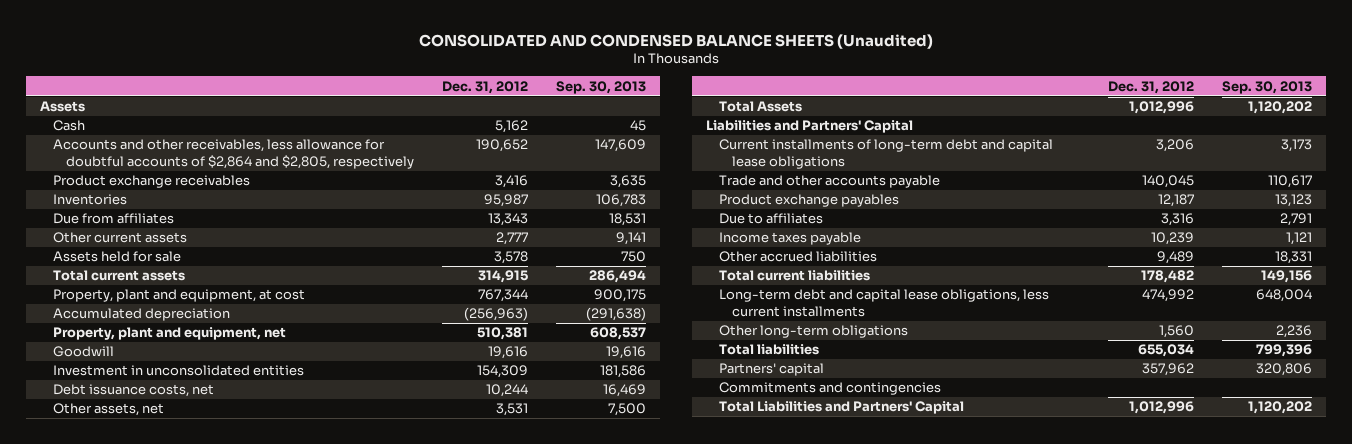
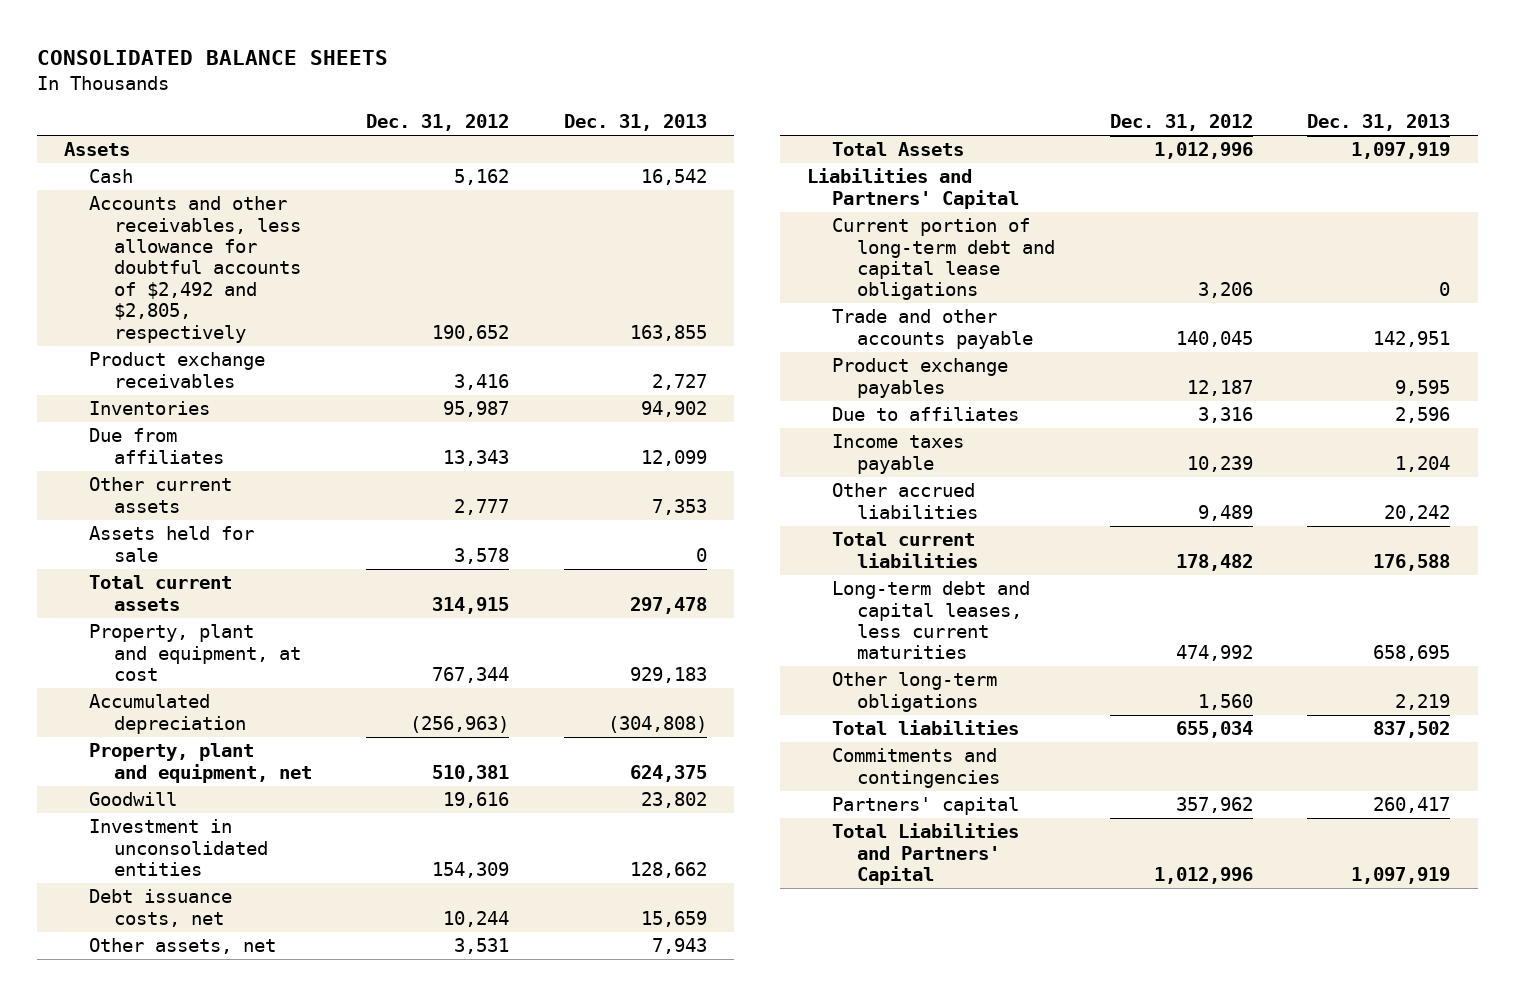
- CONSOLIDATED AND CONDENSED BALANCE SHEETS (Unaudited)
+ CONSOLIDATED BALANCE SHEETS
- | Dec. 31, 2012 | Sep. 30, 2013
+ | Dec. 31, 2012 | Dec. 31, 2013
- Accounts and other receivables, less allowance for doubtful accounts of $2,864 and $2,805, respectively | 190,652 | 147,609
+ Accounts and other receivables, less allowance for doubtful accounts of $2,492 and $2,805, respectively | 190,652 | 163,855
- Current installments of long-term debt and capital lease obligations | 3,206 | 3,173
+ Current portion of long-term debt and capital lease obligations | 3,206 | 0
- Long-term debt and capital lease obligations, less current installments | 474,992 | 648,004
+ Long-term debt and capital leases, less current maturities | 474,992 | 658,695
moved down: Partners' capital | 357,962 | 260,417

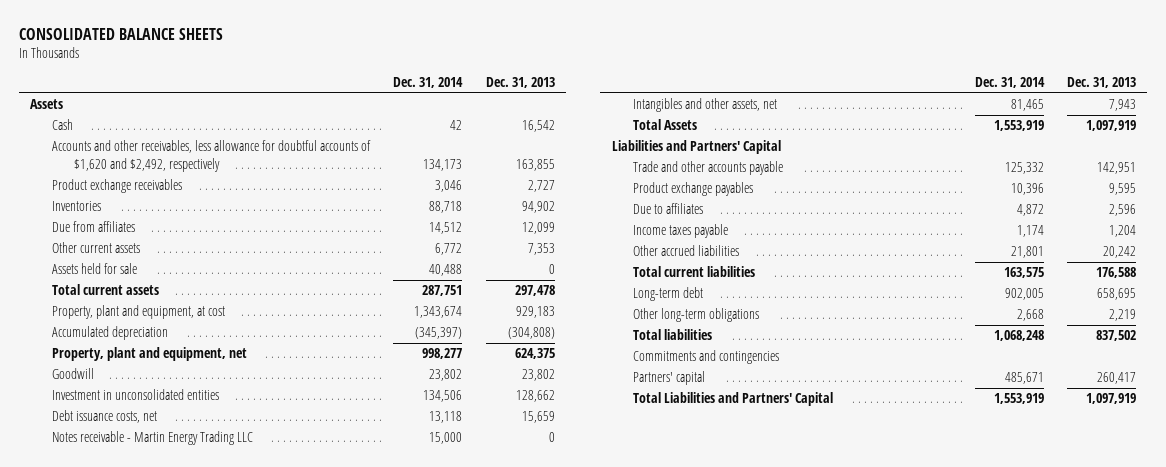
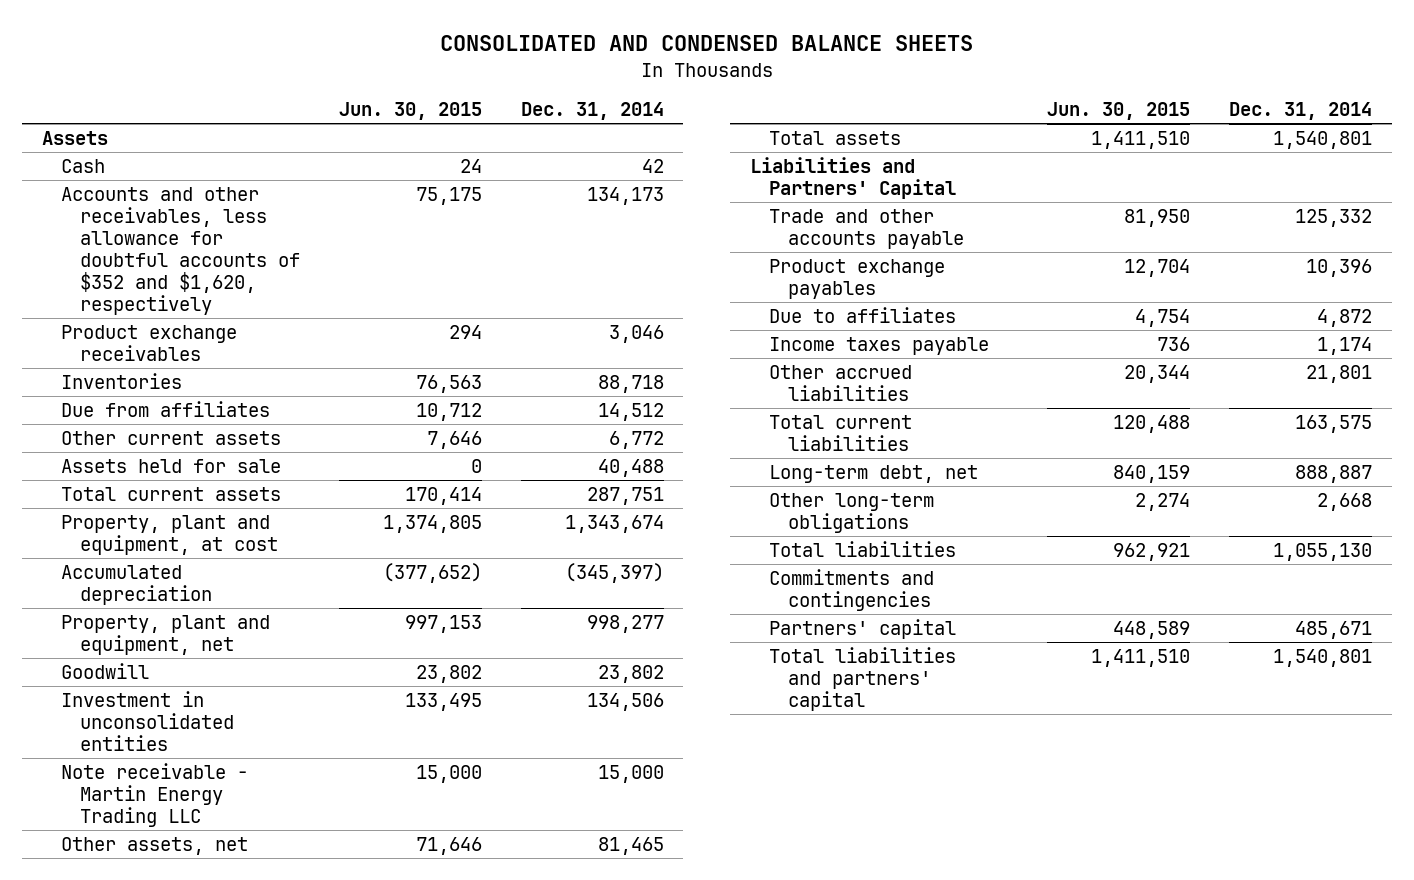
- CONSOLIDATED BALANCE SHEETS
+ CONSOLIDATED AND CONDENSED BALANCE SHEETS
- | Dec. 31, 2014 | Dec. 31, 2013
+ | Jun. 30, 2015 | Dec. 31, 2014
- Accounts and other receivables, less allowance for doubtful accounts of $1,620 and $2,492, respectively | 134,173 | 163,855
+ Accounts and other receivables, less allowance for doubtful accounts of $352 and $1,620, respectively | 75,175 | 134,173
- Debt issuance costs, net | 13,118 | 15,659
- Notes receivable - Martin Energy Trading LLC | 15,000 | 0
- Intangibles and other assets, net | 81,465 | 7,943
- Total Assets | 1,553,919 | 1,097,919
+ Note receivable - Martin Energy Trading LLC | 15,000 | 15,000
+ Other assets, net | 71,646 | 81,465
+ Total assets | 1,411,510 | 1,540,801
- Long-term debt | 902,005 | 658,695
+ Long-term debt, net | 840,159 | 888,887
- Total liabilities | 1,068,248 | 837,502
+ Total liabilities | 962,921 | 1,055,130
- Total Liabilities and Partners' Capital | 1,553,919 | 1,097,919
+ Total liabilities and partners' capital | 1,411,510 | 1,540,801

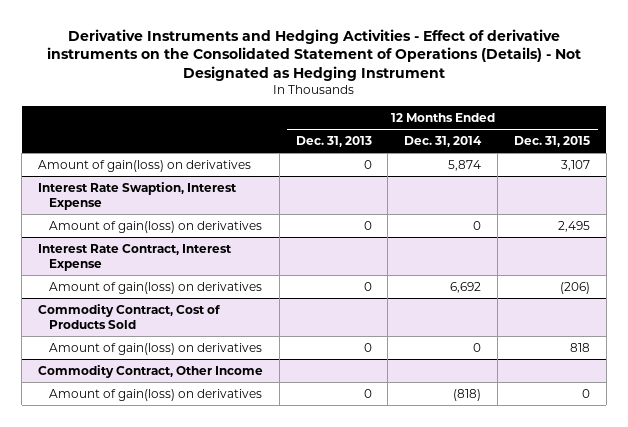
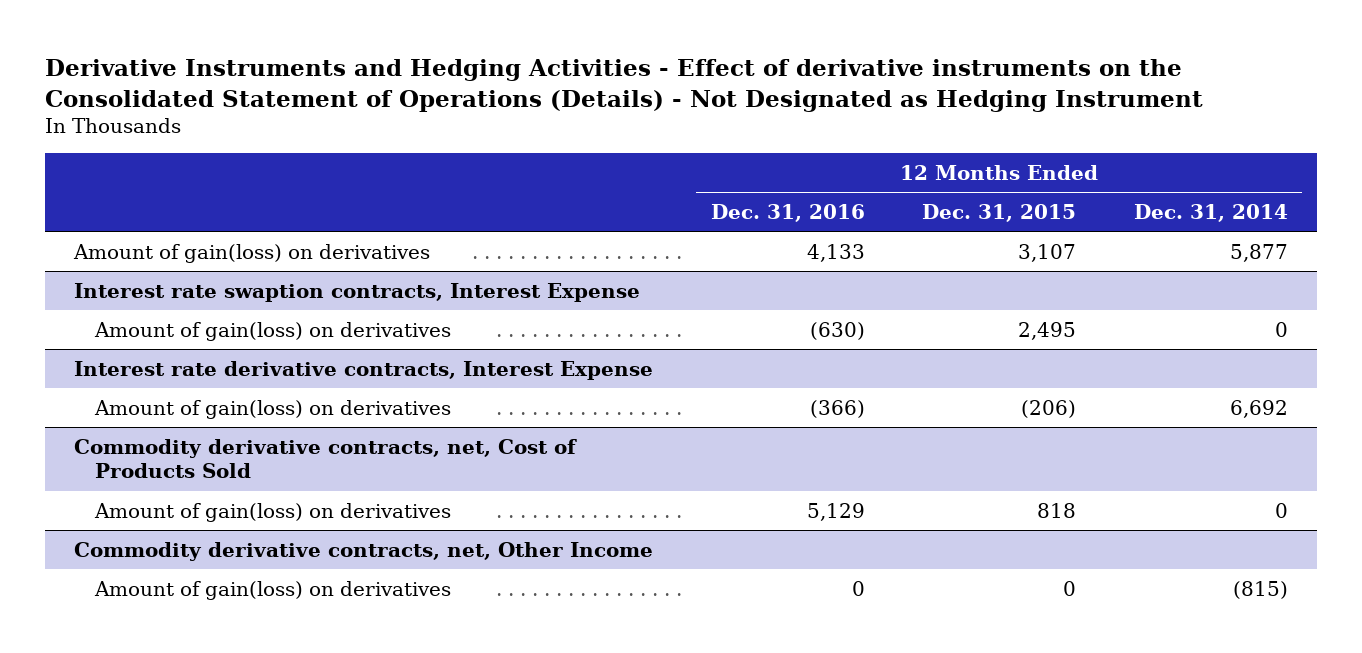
- | 12 Months Ended Dec. 31, 2013 | 12 Months Ended Dec. 31, 2014 | 12 Months Ended Dec. 31, 2015
+ | 12 Months Ended Dec. 31, 2016 | 12 Months Ended Dec. 31, 2015 | 12 Months Ended Dec. 31, 2014
- Amount of gain(loss) on derivatives | 0 | 5,874 | 3,107
- Interest Rate Swaption, Interest Expense
+ Amount of gain(loss) on derivatives | 4,133 | 3,107 | 5,877
+ Interest rate swaption contracts, Interest Expense
- Interest Rate Contract, Interest Expense
+ Interest rate derivative contracts, Interest Expense
- Commodity Contract, Cost of Products Sold
+ Commodity derivative contracts, net, Cost of Products Sold
- Commodity Contract, Other Income
- Amount of gain(loss) on derivatives | 0 | (818) | 0
+ Commodity derivative contracts, net, Other Income
+ Amount of gain(loss) on derivatives | 0 | 0 | (815)

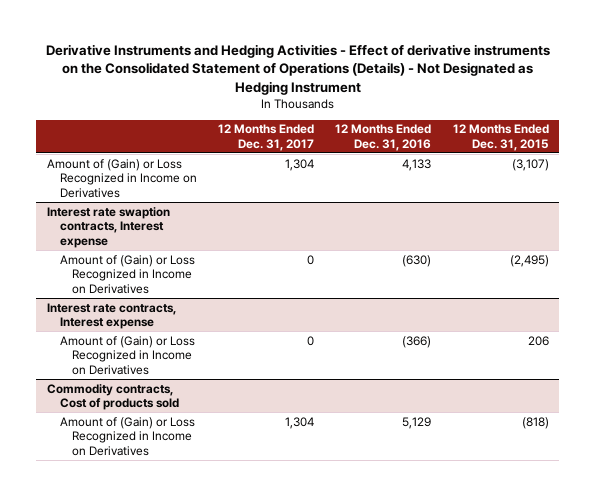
- | 12 Months Ended Dec. 31, 2016 | 12 Months Ended Dec. 31, 2015 | 12 Months Ended Dec. 31, 2014
+ | 12 Months Ended Dec. 31, 2017 | 12 Months Ended Dec. 31, 2016 | 12 Months Ended Dec. 31, 2015
- Amount of gain(loss) on derivatives | 4,133 | 3,107 | 5,877
- Interest rate swaption contracts, Interest Expense
- Amount of gain(loss) on derivatives | (630) | 2,495 | 0
- Interest rate derivative contracts, Interest Expense
- Amount of gain(loss) on derivatives | (366) | (206) | 6,692
- Commodity derivative contracts, net, Cost of Products Sold
- Amount of gain(loss) on derivatives | 5,129 | 818 | 0
- Commodity derivative contracts, net, Other Income
- Amount of gain(loss) on derivatives | 0 | 0 | (815)
+ Amount of (Gain) or Loss Recognized in Income on Derivatives | 1,304 | 4,133 | (3,107)
+ Interest rate swaption contracts, Interest expense
+ Amount of (Gain) or Loss Recognized in Income on Derivatives | 0 | (630) | (2,495)
+ Interest rate contracts, Interest expense
+ Amount of (Gain) or Loss Recognized in Income on Derivatives | 0 | (366) | 206
+ Commodity contracts, Cost of products sold
+ Amount of (Gain) or Loss Recognized in Income on Derivatives | 1,304 | 5,129 | (818)

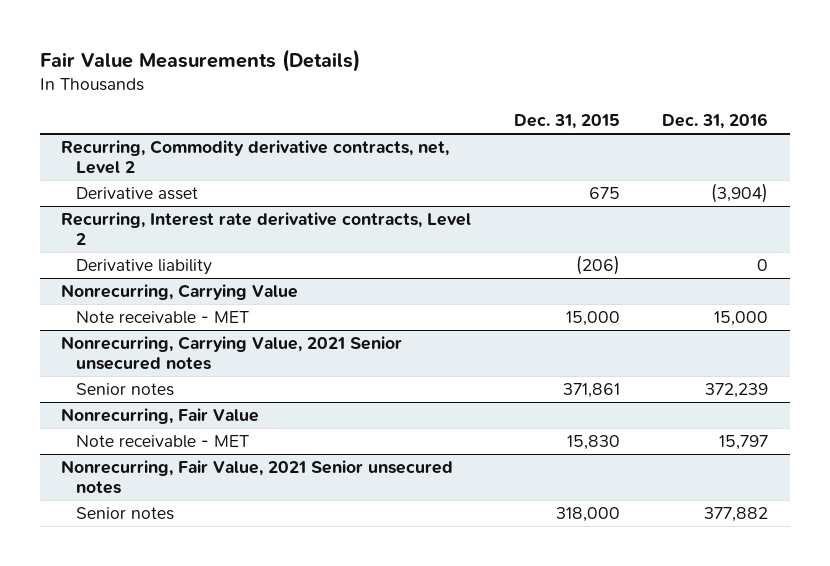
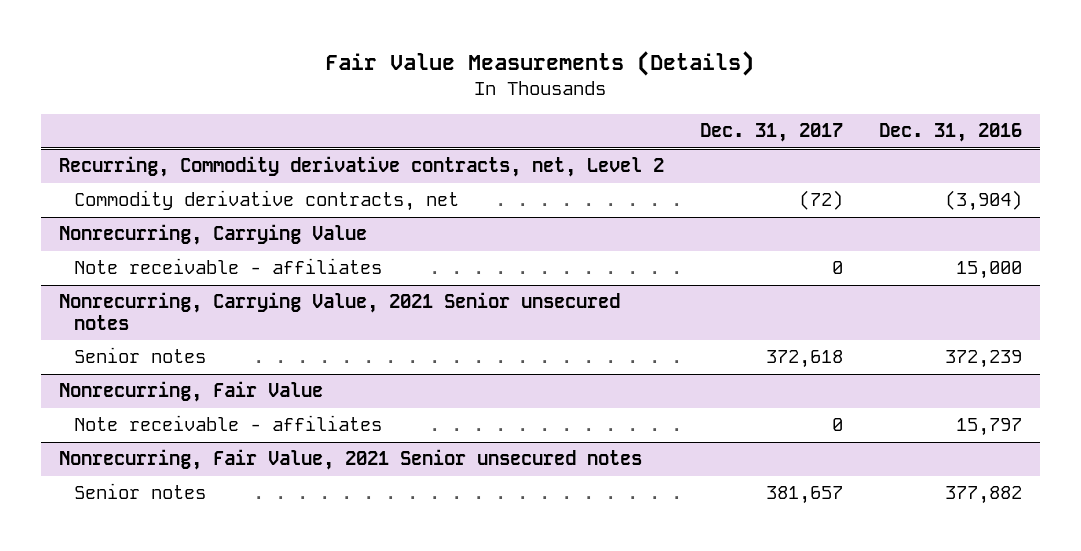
- | Dec. 31, 2015 | Dec. 31, 2016
+ | Dec. 31, 2017 | Dec. 31, 2016
@ Recurring, Commodity derivative contracts, net, Level 2
- Derivative asset | 675 | (3,904)
- Recurring, Interest rate derivative contracts, Level 2
- Derivative liability | (206) | 0
@ Recurring, Commodity derivative contracts, net, Level 2
+ Commodity derivative contracts, net | (72) | (3,904)
@ Nonrecurring, Carrying Value
- Note receivable - MET | 15,000 | 15,000
+ Note receivable - affiliates | 0 | 15,000
@ Nonrecurring, Fair Value
- Note receivable - MET | 15,830 | 15,797
+ Note receivable - affiliates | 0 | 15,797

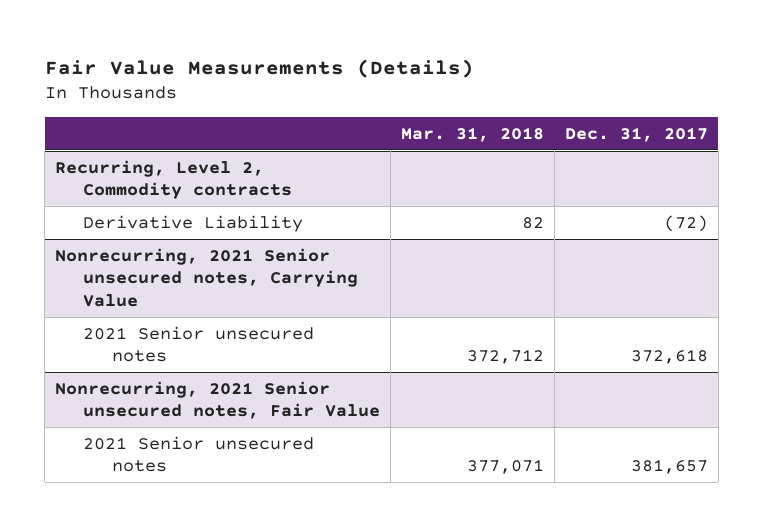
- | Dec. 31, 2017 | Dec. 31, 2016
+ | Mar. 31, 2018 | Dec. 31, 2017
- Recurring, Commodity derivative contracts, net, Level 2
- Commodity derivative contracts, net | (72) | (3,904)
- Nonrecurring, Carrying Value
- Note receivable - affiliates | 0 | 15,000
- Nonrecurring, Carrying Value, 2021 Senior unsecured notes
- Senior notes | 372,618 | 372,239
- Nonrecurring, Fair Value
- Note receivable - affiliates | 0 | 15,797
- Nonrecurring, Fair Value, 2021 Senior unsecured notes
- Senior notes | 381,657 | 377,882
+ Recurring, Level 2, Commodity contracts
+ Derivative Liability | 82 | (72)
+ Nonrecurring, 2021 Senior unsecured notes, Carrying Value
+ 2021 Senior unsecured notes | 372,712 | 372,618
+ Nonrecurring, 2021 Senior unsecured notes, Fair Value
+ 2021 Senior unsecured notes | 377,071 | 381,657

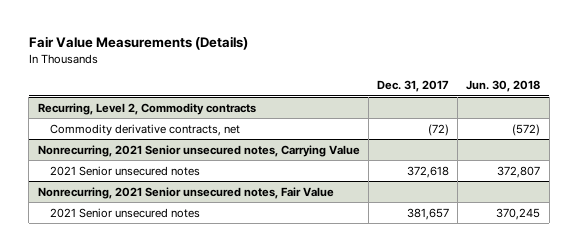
- | Mar. 31, 2018 | Dec. 31, 2017
+ | Dec. 31, 2017 | Jun. 30, 2018
@ Recurring, Level 2, Commodity contracts
- Derivative Liability | 82 | (72)
+ Commodity derivative contracts, net | (72) | (572)

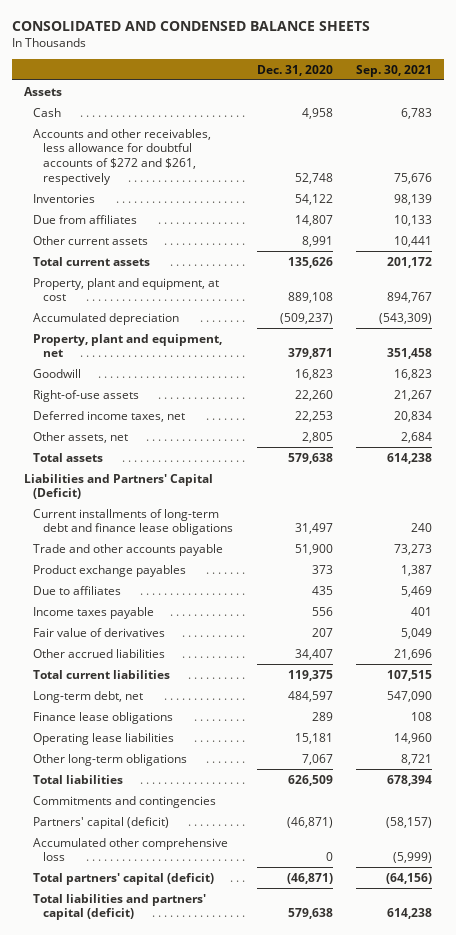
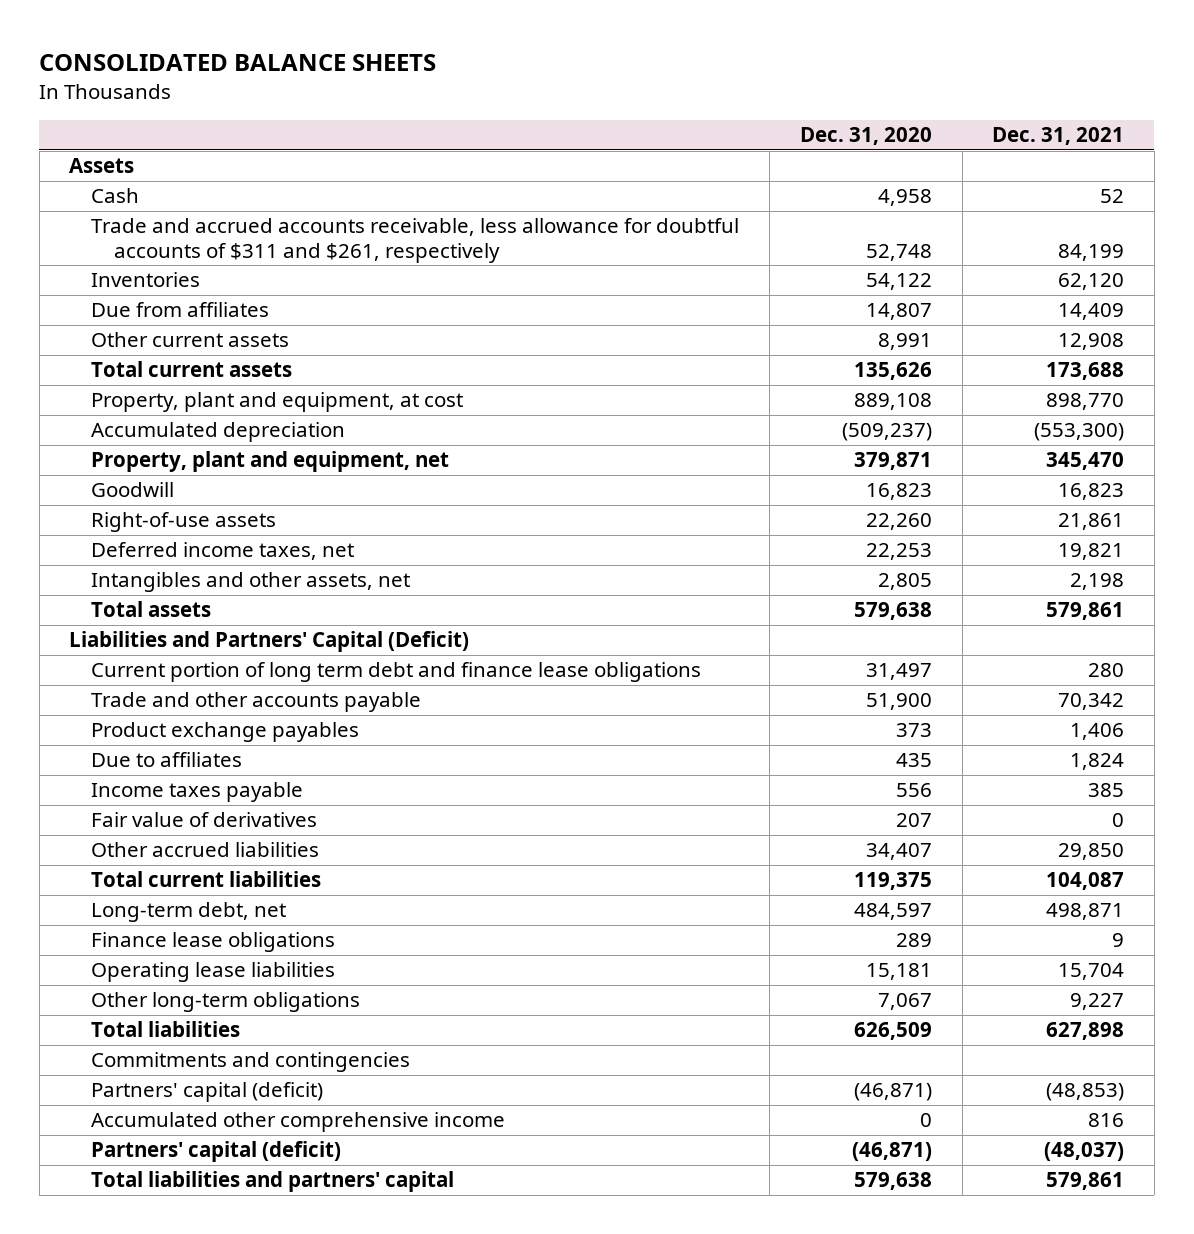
- CONSOLIDATED AND CONDENSED BALANCE SHEETS
+ CONSOLIDATED BALANCE SHEETS
- | Dec. 31, 2020 | Sep. 30, 2021
+ | Dec. 31, 2020 | Dec. 31, 2021
- Accounts and other receivables, less allowance for doubtful accounts of $272 and $261, respectively | 52,748 | 75,676
+ Trade and accrued accounts receivable, less allowance for doubtful accounts of $311 and $261, respectively | 52,748 | 84,199
- Other assets, net | 2,805 | 2,684
+ Intangibles and other assets, net | 2,805 | 2,198
- Current installments of long-term debt and finance lease obligations | 31,497 | 240
+ Current portion of long term debt and finance lease obligations | 31,497 | 280
- Accumulated other comprehensive loss | 0 | (5,999)
- Total partners' capital (deficit) | (46,871) | (64,156)
- Total liabilities and partners' capital (deficit) | 579,638 | 614,238
+ Accumulated other comprehensive income | 0 | 816
+ Partners' capital (deficit) | (46,871) | (48,037)
+ Total liabilities and partners' capital | 579,638 | 579,861

